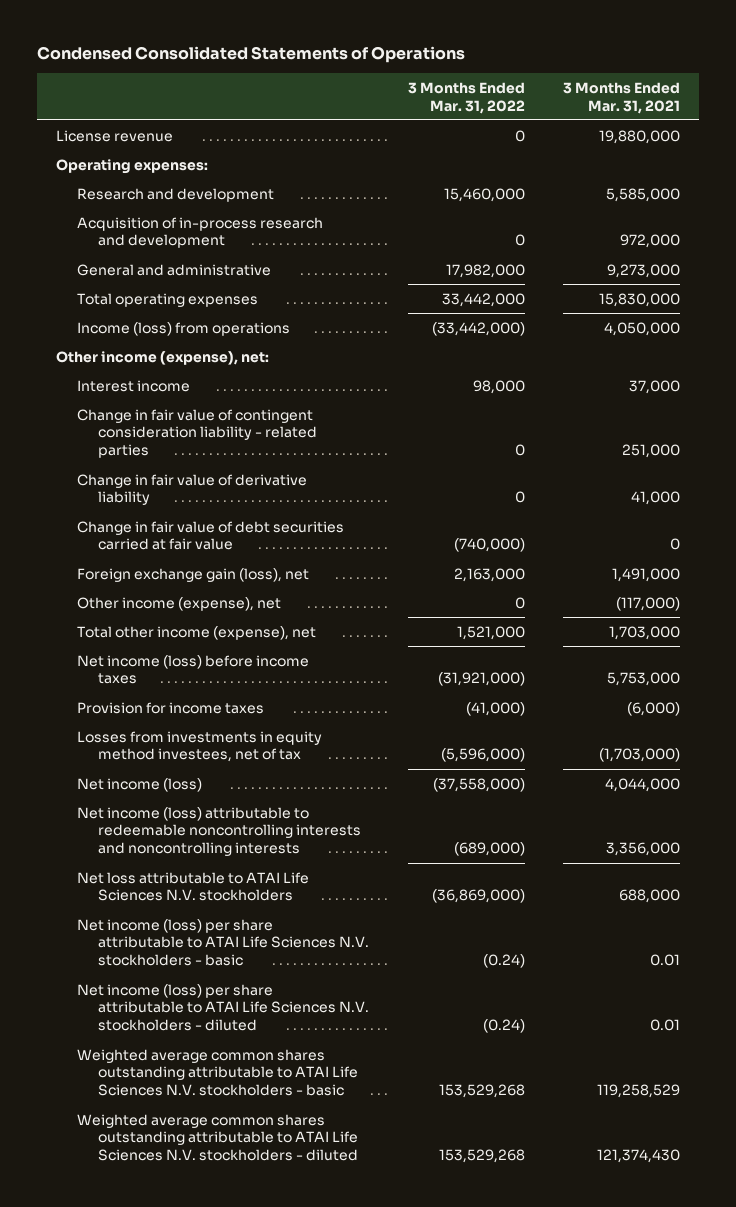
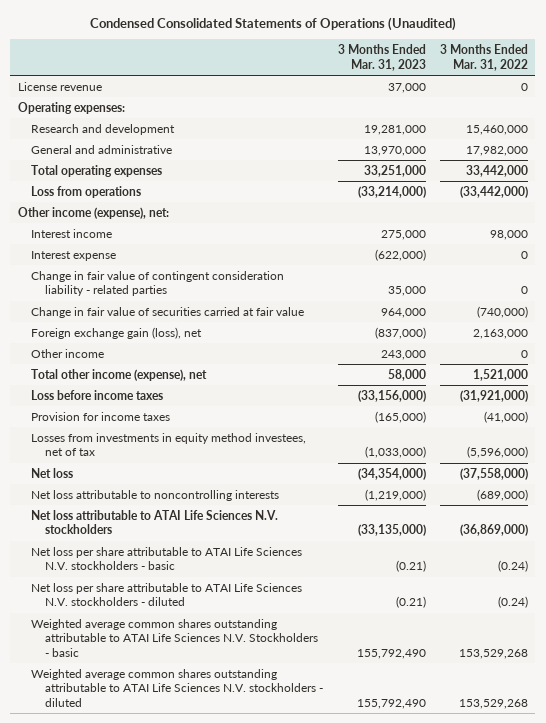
- Condensed Consolidated Statements of Operations
+ Condensed Consolidated Statements of Operations (Unaudited)
- | 3 Months Ended Mar. 31, 2022 | 3 Months Ended Mar. 31, 2021
+ | 3 Months Ended Mar. 31, 2023 | 3 Months Ended Mar. 31, 2022
- Acquisition of in-process research and development | 0 | 972,000
- Income (loss) from operations | (33,442,000) | 4,050,000
+ Loss from operations | (33,214,000) | (33,442,000)
+ Interest expense | (622,000) | 0
- Change in fair value of derivative liability | 0 | 41,000
- Change in fair value of debt securities carried at fair value | (740,000) | 0
+ Change in fair value of securities carried at fair value | 964,000 | (740,000)
- Other income (expense), net | 0 | (117,000)
+ Other income | 243,000 | 0
- Net income (loss) before income taxes | (31,921,000) | 5,753,000
+ Loss before income taxes | (33,156,000) | (31,921,000)
- Net income (loss) | (37,558,000) | 4,044,000
- Net income (loss) attributable to redeemable noncontrolling interests and noncontrolling interests | (689,000) | 3,356,000
+ Net loss | (34,354,000) | (37,558,000)
+ Net loss attributable to noncontrolling interests | (1,219,000) | (689,000)
- Net income (loss) per share attributable to ATAI Life Sciences N.V. stockholders - basic | (0.24) | 0.01
- Net income (loss) per share attributable to ATAI Life Sciences N.V. stockholders - diluted | (0.24) | 0.01
- Weighted average common shares outstanding attributable to ATAI Life Sciences N.V. stockholders - basic | 153,529,268 | 119,258,529
+ Net loss per share attributable to ATAI Life Sciences N.V. stockholders - basic | (0.21) | (0.24)
+ Net loss per share attributable to ATAI Life Sciences N.V. stockholders - diluted | (0.21) | (0.24)
+ Weighted average common shares outstanding attributable to ATAI Life Sciences N.V. Stockholders - basic | 155,792,490 | 153,529,268

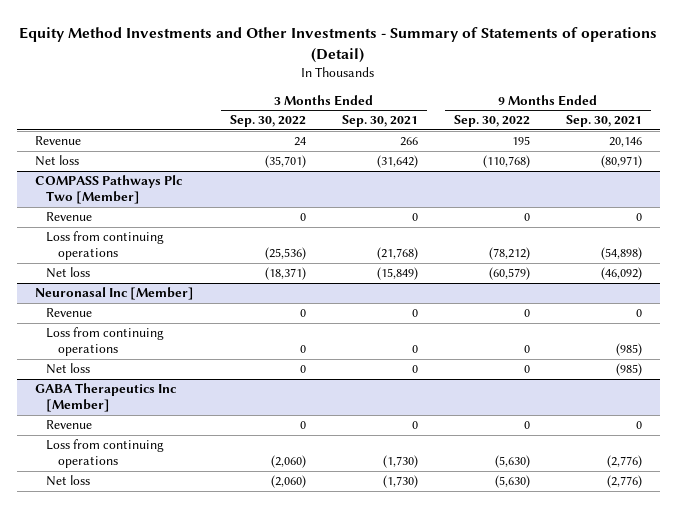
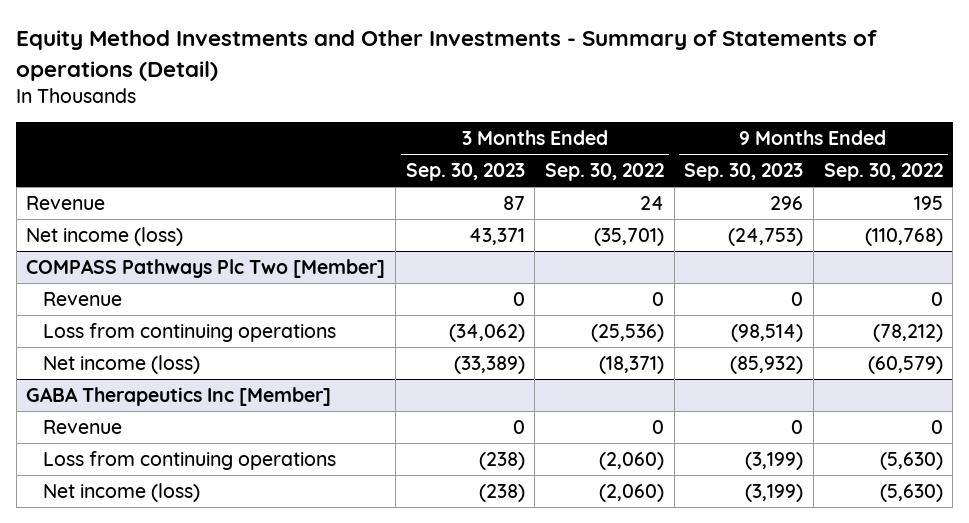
- | 3 Months Ended Sep. 30, 2022 | 3 Months Ended Sep. 30, 2021 | 9 Months Ended Sep. 30, 2022 | 9 Months Ended Sep. 30, 2021
+ | 3 Months Ended Sep. 30, 2023 | 3 Months Ended Sep. 30, 2022 | 9 Months Ended Sep. 30, 2023 | 9 Months Ended Sep. 30, 2022
- Net loss | (35,701) | (31,642) | (110,768) | (80,971)
+ Net income (loss) | 43,371 | (35,701) | (24,753) | (110,768)
@ COMPASS Pathways Plc Two [Member]
- Net loss | (18,371) | (15,849) | (60,579) | (46,092)
- Neuronasal Inc [Member]
- Revenue | 0 | 0 | 0 | 0
- Loss from continuing operations | 0 | 0 | 0 | (985)
- Net loss | 0 | 0 | 0 | (985)
@ COMPASS Pathways Plc Two [Member]
+ Net income (loss) | (33,389) | (18,371) | (85,932) | (60,579)
@ GABA Therapeutics Inc [Member]
- Net loss | (2,060) | (1,730) | (5,630) | (2,776)
+ Net income (loss) | (238) | (2,060) | (3,199) | (5,630)

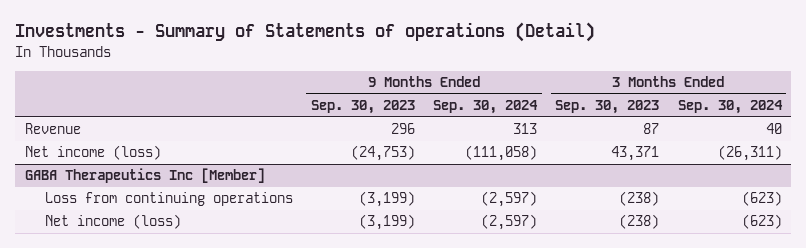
- Equity Method Investments and Other Investments - Summary of Statements of operations (Detail)
+ Investments - Summary of Statements of operations (Detail)
- | 3 Months Ended Sep. 30, 2023 | 3 Months Ended Sep. 30, 2022 | 9 Months Ended Sep. 30, 2023 | 9 Months Ended Sep. 30, 2022
+ | 9 Months Ended Sep. 30, 2023 | 9 Months Ended Sep. 30, 2024 | 3 Months Ended Sep. 30, 2023 | 3 Months Ended Sep. 30, 2024
- COMPASS Pathways Plc Two [Member]
- Revenue | 0 | 0 | 0 | 0
- Loss from continuing operations | (34,062) | (25,536) | (98,514) | (78,212)
- Net income (loss) | (33,389) | (18,371) | (85,932) | (60,579)
@ GABA Therapeutics Inc [Member]
- Revenue | 0 | 0 | 0 | 0

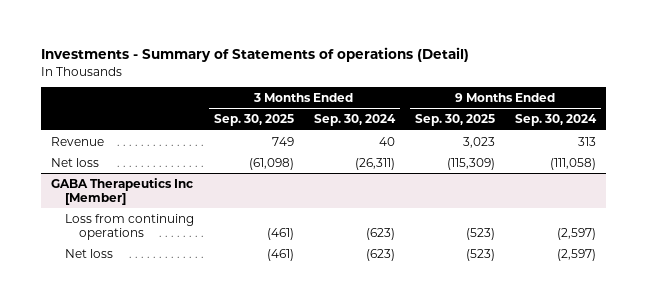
- | 9 Months Ended Sep. 30, 2023 | 9 Months Ended Sep. 30, 2024 | 3 Months Ended Sep. 30, 2023 | 3 Months Ended Sep. 30, 2024
+ | 3 Months Ended Sep. 30, 2025 | 3 Months Ended Sep. 30, 2024 | 9 Months Ended Sep. 30, 2025 | 9 Months Ended Sep. 30, 2024
- Net income (loss) | (24,753) | (111,058) | 43,371 | (26,311)
+ Net loss | (61,098) | (26,311) | (115,309) | (111,058)
@ GABA Therapeutics Inc [Member]
- Net income (loss) | (3,199) | (2,597) | (238) | (623)
+ Net loss | (461) | (623) | (523) | (2,597)

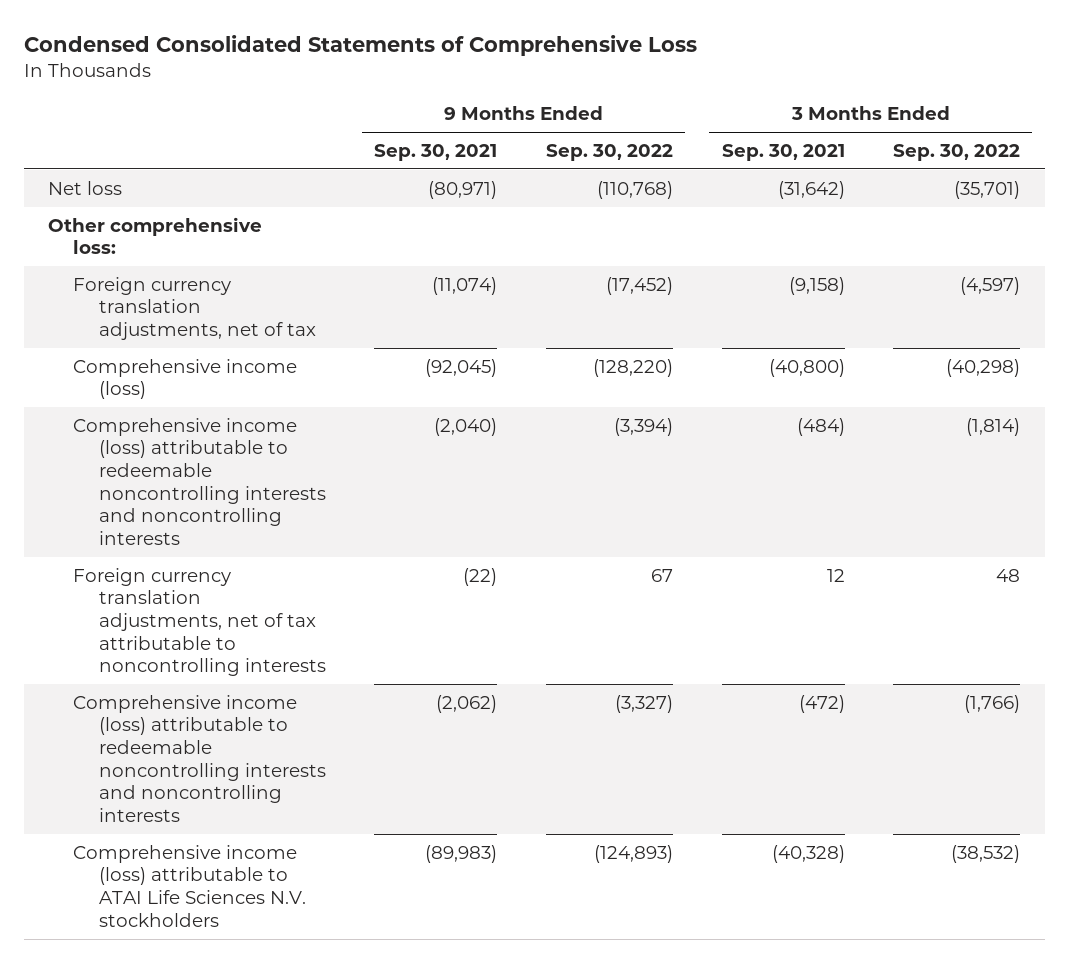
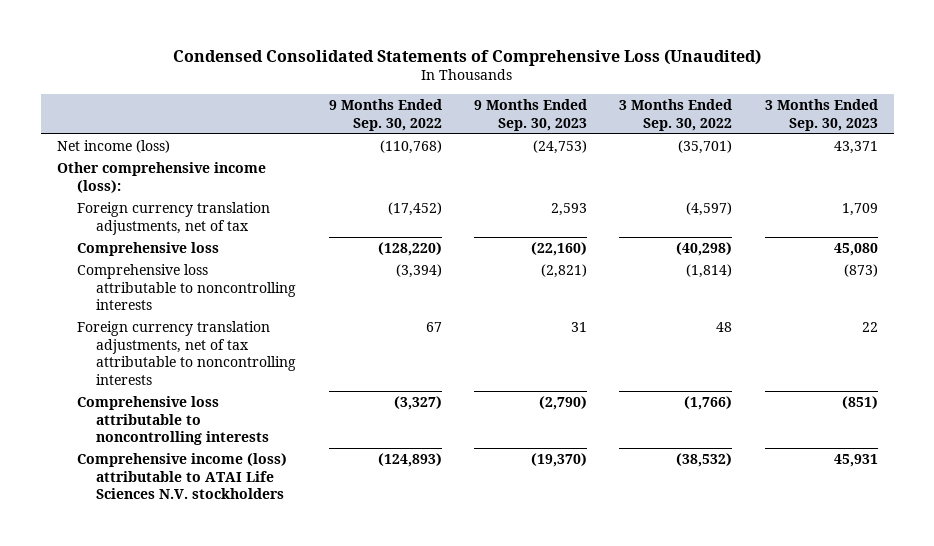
- Condensed Consolidated Statements of Comprehensive Loss
+ Condensed Consolidated Statements of Comprehensive Loss (Unaudited)
- | 9 Months Ended Sep. 30, 2021 | 9 Months Ended Sep. 30, 2022 | 3 Months Ended Sep. 30, 2021 | 3 Months Ended Sep. 30, 2022
+ | 9 Months Ended Sep. 30, 2022 | 9 Months Ended Sep. 30, 2023 | 3 Months Ended Sep. 30, 2022 | 3 Months Ended Sep. 30, 2023
- Net loss | (80,971) | (110,768) | (31,642) | (35,701)
- Other comprehensive loss:
+ Net income (loss) | (110,768) | (24,753) | (35,701) | 43,371
+ Other comprehensive income (loss):
- Comprehensive income (loss) | (92,045) | (128,220) | (40,800) | (40,298)
- Comprehensive income (loss) attributable to redeemable noncontrolling interests and noncontrolling interests | (2,040) | (3,394) | (484) | (1,814)
+ Comprehensive loss | (128,220) | (22,160) | (40,298) | 45,080
+ Comprehensive loss attributable to noncontrolling interests | (3,394) | (2,821) | (1,814) | (873)
- Comprehensive income (loss) attributable to redeemable noncontrolling interests and noncontrolling interests | (2,062) | (3,327) | (472) | (1,766)
+ Comprehensive loss attributable to noncontrolling interests | (3,327) | (2,790) | (1,766) | (851)

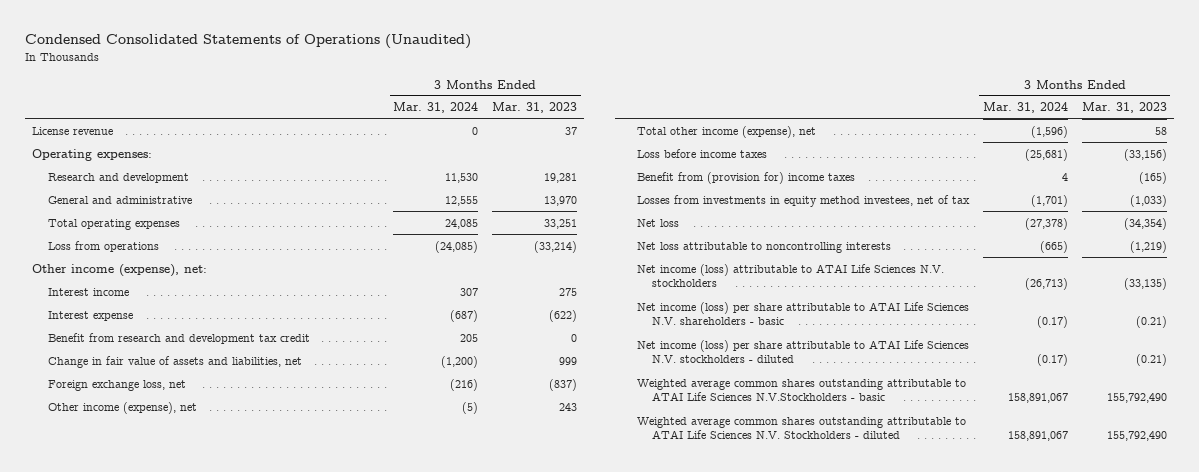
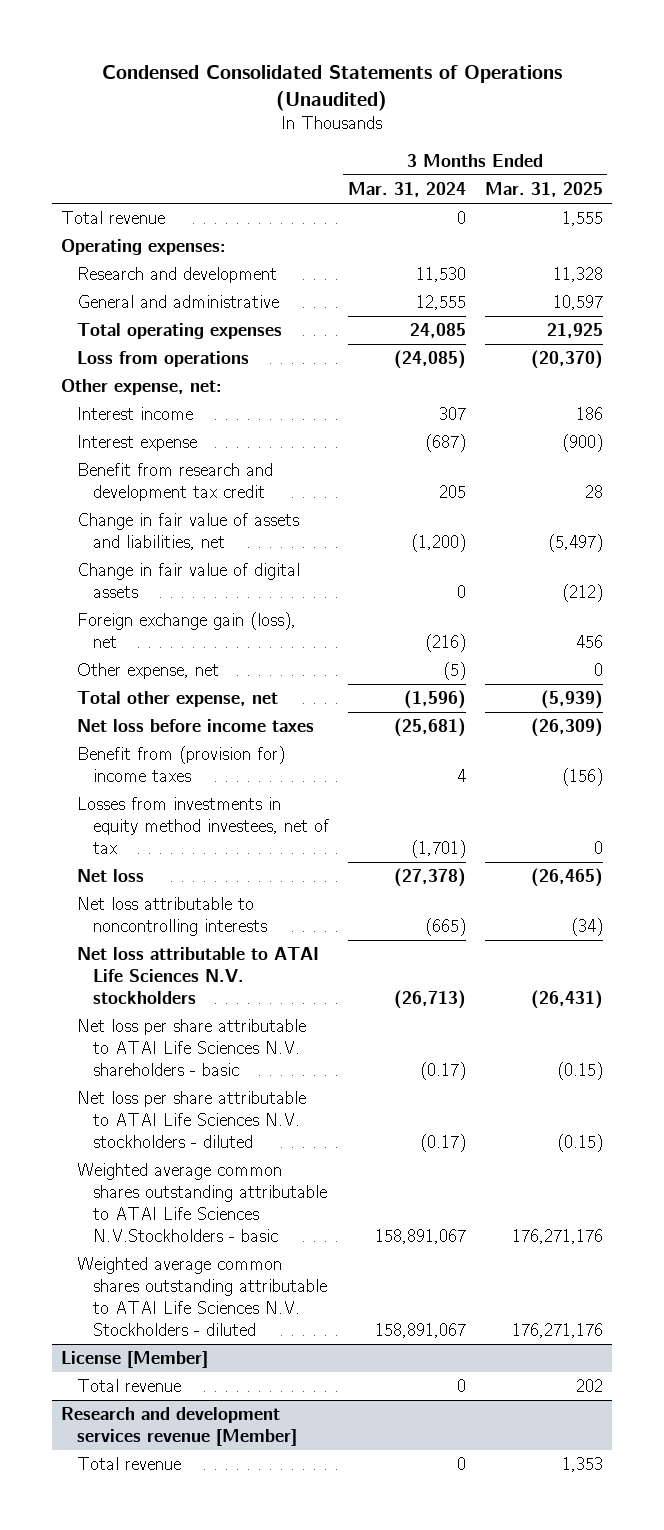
- | 3 Months Ended Mar. 31, 2024 | 3 Months Ended Mar. 31, 2023
+ | 3 Months Ended Mar. 31, 2024 | 3 Months Ended Mar. 31, 2025
- License revenue | 0 | 37
+ Total revenue | 0 | 1,555
- Other income (expense), net:
+ Other expense, net:
- Foreign exchange loss, net | (216) | (837)
- Other income (expense), net | (5) | 243
- Total other income (expense), net | (1,596) | 58
- Loss before income taxes | (25,681) | (33,156)
+ Change in fair value of digital assets | 0 | (212)
+ Foreign exchange gain (loss), net | (216) | 456
+ Other expense, net | (5) | 0
+ Total other expense, net | (1,596) | (5,939)
+ Net loss before income taxes | (25,681) | (26,309)
- Net income (loss) attributable to ATAI Life Sciences N.V. stockholders | (26,713) | (33,135)
- Net income (loss) per share attributable to ATAI Life Sciences N.V. shareholders - basic | (0.17) | (0.21)
- Net income (loss) per share attributable to ATAI Life Sciences N.V. stockholders - diluted | (0.17) | (0.21)
+ Net loss attributable to ATAI Life Sciences N.V. stockholders | (26,713) | (26,431)
+ Net loss per share attributable to ATAI Life Sciences N.V. shareholders - basic | (0.17) | (0.15)
+ Net loss per share attributable to ATAI Life Sciences N.V. stockholders - diluted | (0.17) | (0.15)
+ License [Member]
+ Total revenue | 0 | 202
+ Research and development services revenue [Member]
+ Total revenue | 0 | 1,353

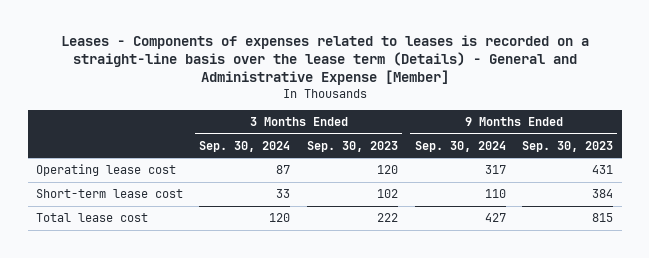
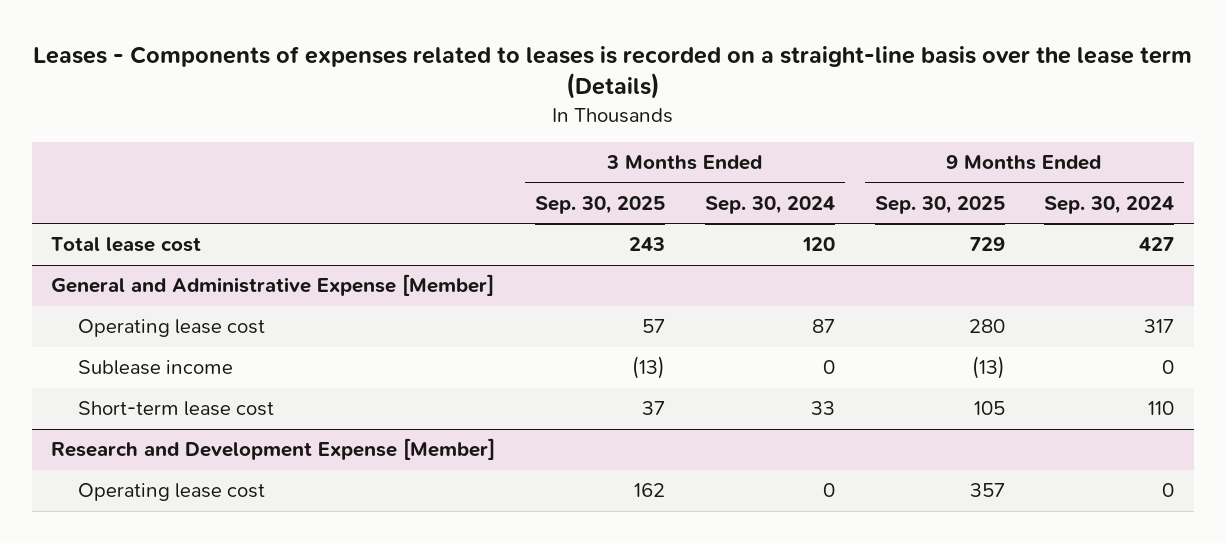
- Leases - Components of expenses related to leases is recorded on a straight-line basis over the lease term (Details) - General and Administrative Expense [Member]
+ Leases - Components of expenses related to leases is recorded on a straight-line basis over the lease term (Details)
- | 3 Months Ended Sep. 30, 2024 | 3 Months Ended Sep. 30, 2023 | 9 Months Ended Sep. 30, 2024 | 9 Months Ended Sep. 30, 2023
+ | 3 Months Ended Sep. 30, 2025 | 3 Months Ended Sep. 30, 2024 | 9 Months Ended Sep. 30, 2025 | 9 Months Ended Sep. 30, 2024
moved up: Total lease cost | 243 | 120 | 729 | 427
+ General and Administrative Expense [Member]
+ Sublease income | (13) | 0 | (13) | 0
+ Research and Development Expense [Member]
+ Operating lease cost | 162 | 0 | 357 | 0

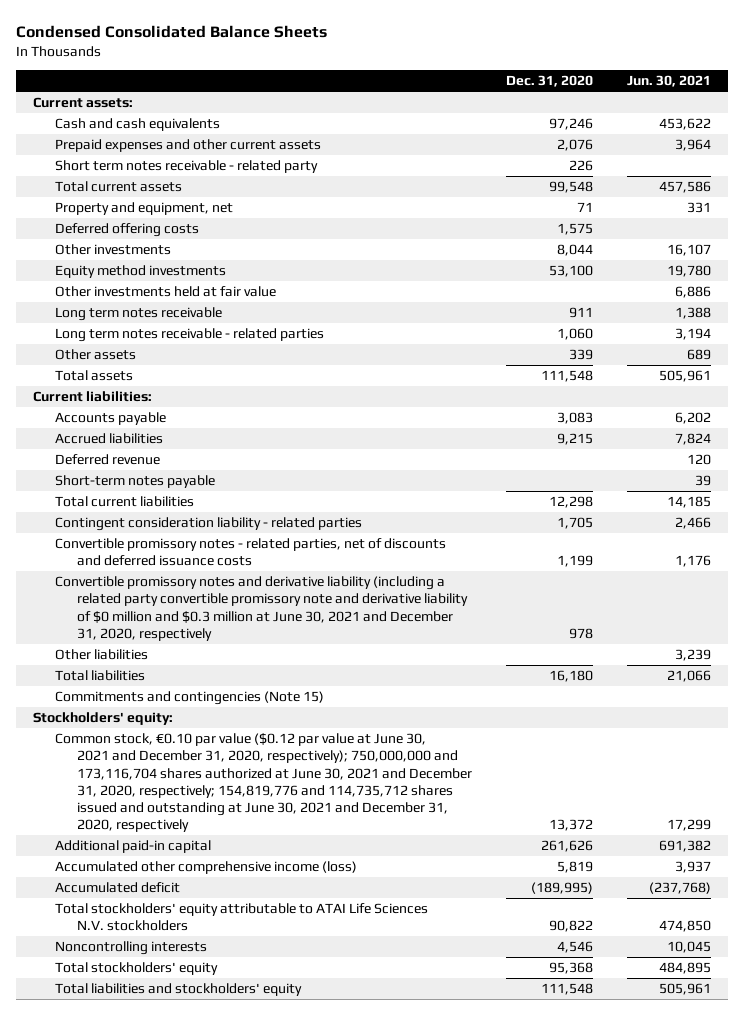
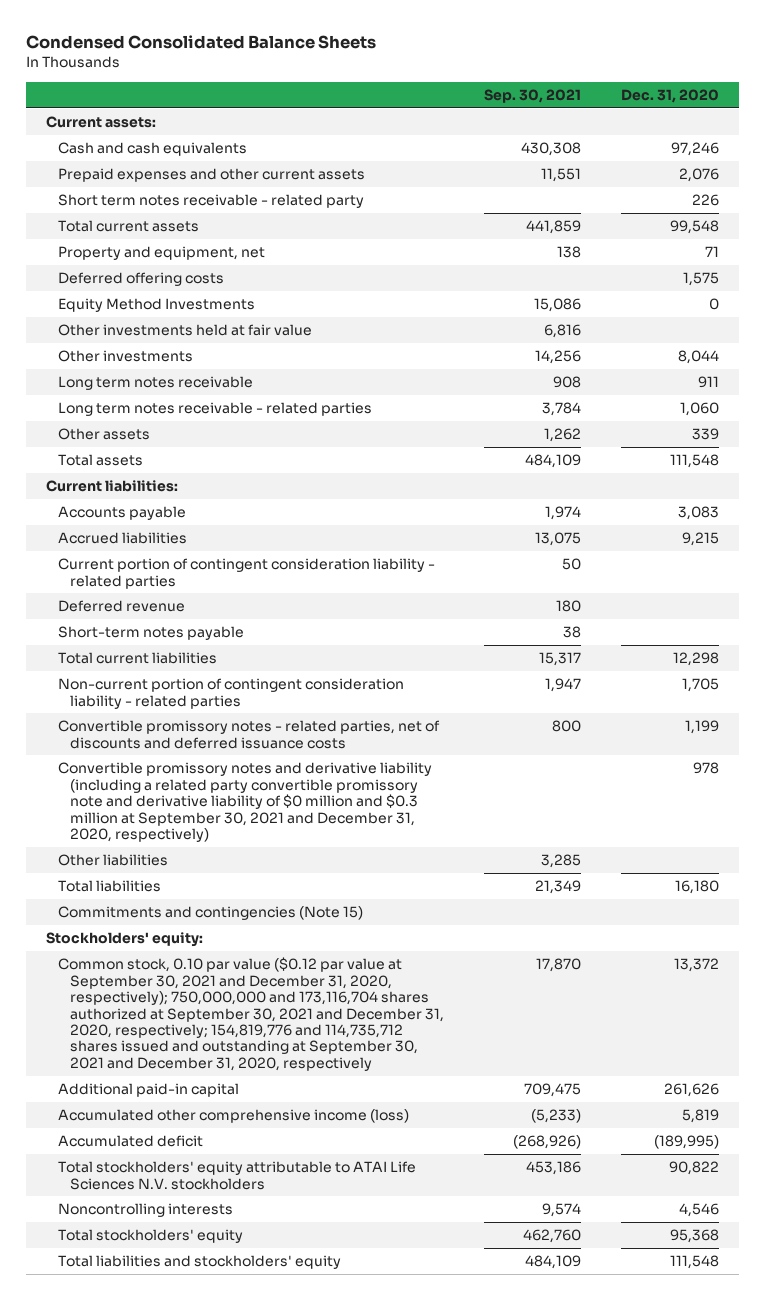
- | Dec. 31, 2020 | Jun. 30, 2021
+ | Sep. 30, 2021 | Dec. 31, 2020
- Equity method investments | 53,100 | 19,780
+ Equity Method Investments | 15,086 | 0
moved down: Other investments | 14,256 | 8,044
+ Current portion of contingent consideration liability - related parties | 50 |
- Contingent consideration liability - related parties | 1,705 | 2,466
+ Non-current portion of contingent consideration liability - related parties | 1,947 | 1,705
- Convertible promissory notes and derivative liability (including a related party convertible promissory note and derivative liability of $0 million and $0.3 million at June 30, 2021 and December 31, 2020, respectively | 978 |
+ Convertible promissory notes and derivative liability (including a related party convertible promissory note and derivative liability of $0 million and $0.3 million at September 30, 2021 and December 31, 2020, respectively) | | 978
- Common stock, €0.10 par value ($0.12 par value at June 30, 2021 and December 31, 2020, respectively); 750,000,000 and 173,116,704 shares authorized at June 30, 2021 and December 31, 2020, respectively; 154,819,776 and 114,735,712 shares issued and outstanding at June 30, 2021 and December 31, 2020, respectively | 13,372 | 17,299
+ Common stock, 0.10 par value ($0.12 par value at September 30, 2021 and December 31, 2020, respectively); 750,000,000 and 173,116,704 shares authorized at September 30, 2021 and December 31, 2020, respectively; 154,819,776 and 114,735,712 shares issued and outstanding at September 30, 2021 and December 31, 2020, respectively | 17,870 | 13,372

